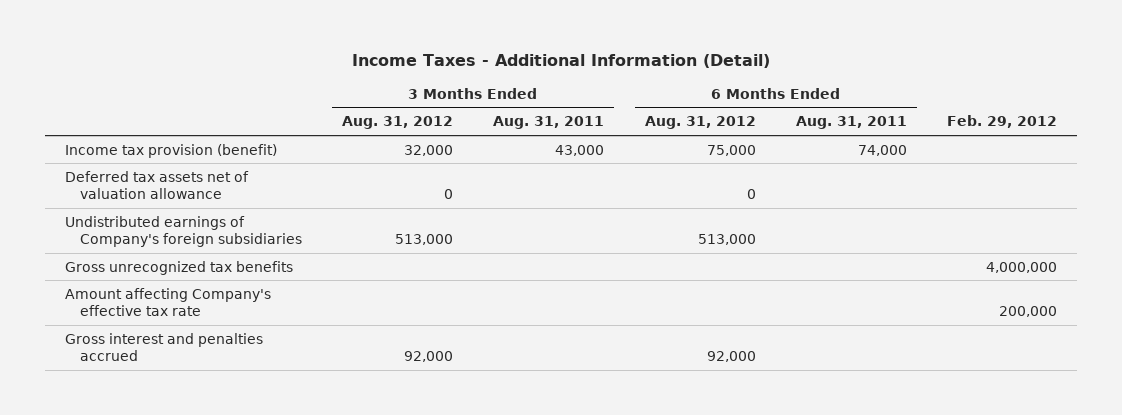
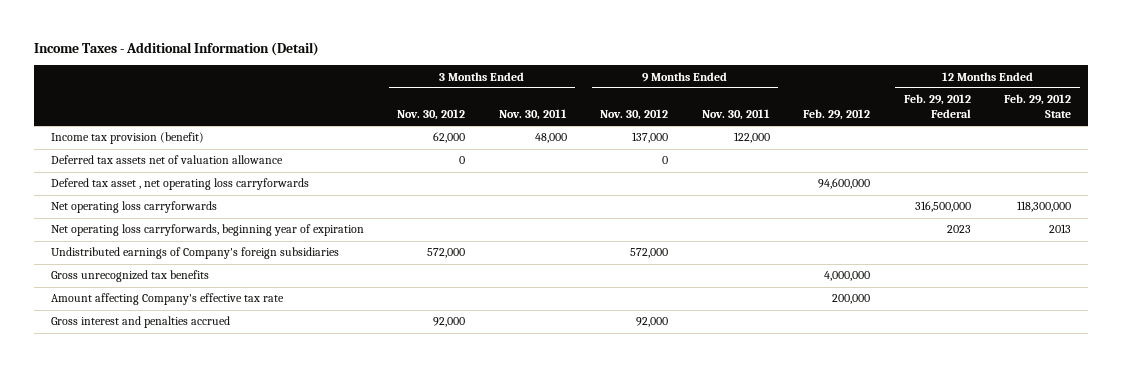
- | 3 Months Ended Aug. 31, 2012 | 3 Months Ended Aug. 31, 2011 | 6 Months Ended Aug. 31, 2012 | 6 Months Ended Aug. 31, 2011 | Feb. 29, 2012
+ | 3 Months Ended Nov. 30, 2012 | 3 Months Ended Nov. 30, 2011 | 9 Months Ended Nov. 30, 2012 | 9 Months Ended Nov. 30, 2011 | Feb. 29, 2012 | 12 Months Ended Feb. 29, 2012 Federal | 12 Months Ended Feb. 29, 2012 State
+ Defered tax asset , net operating loss carryforwards | | | | | 94,600,000 | |
+ Net operating loss carryforwards | | | | | | 316,500,000 | 118,300,000
+ Net operating loss carryforwards, beginning year of expiration | | | | | | 2023 | 2013

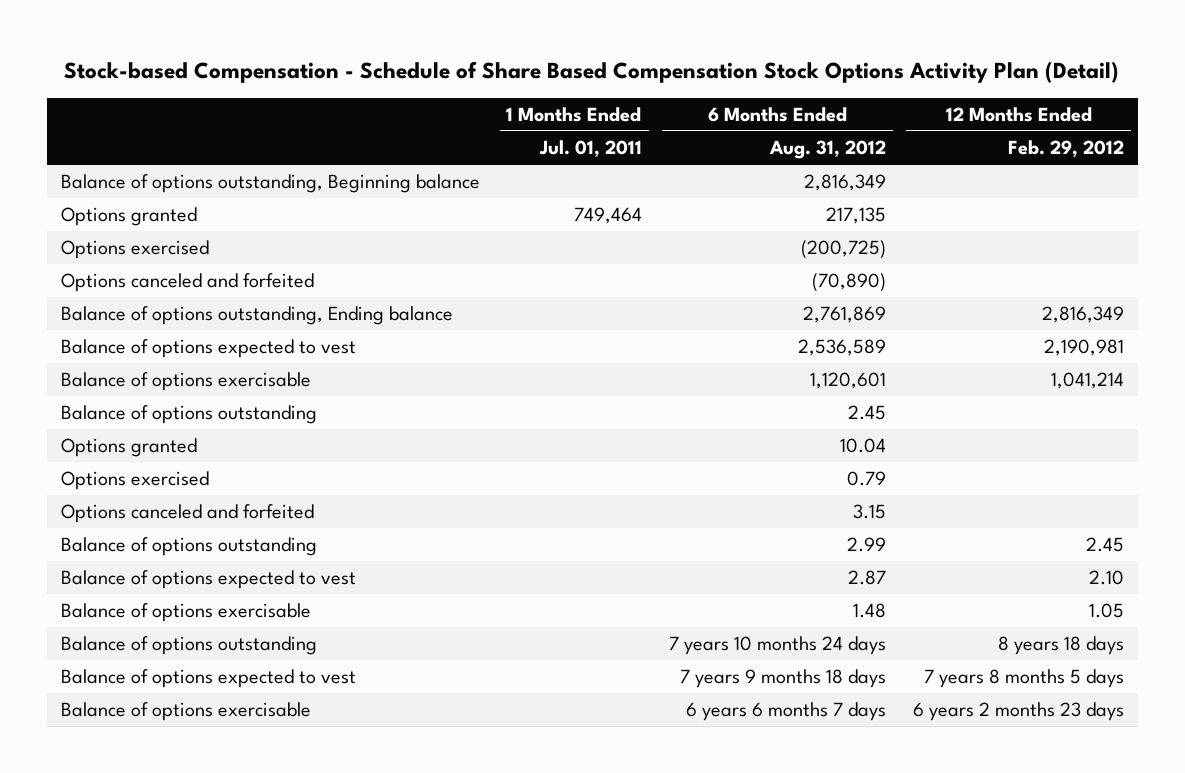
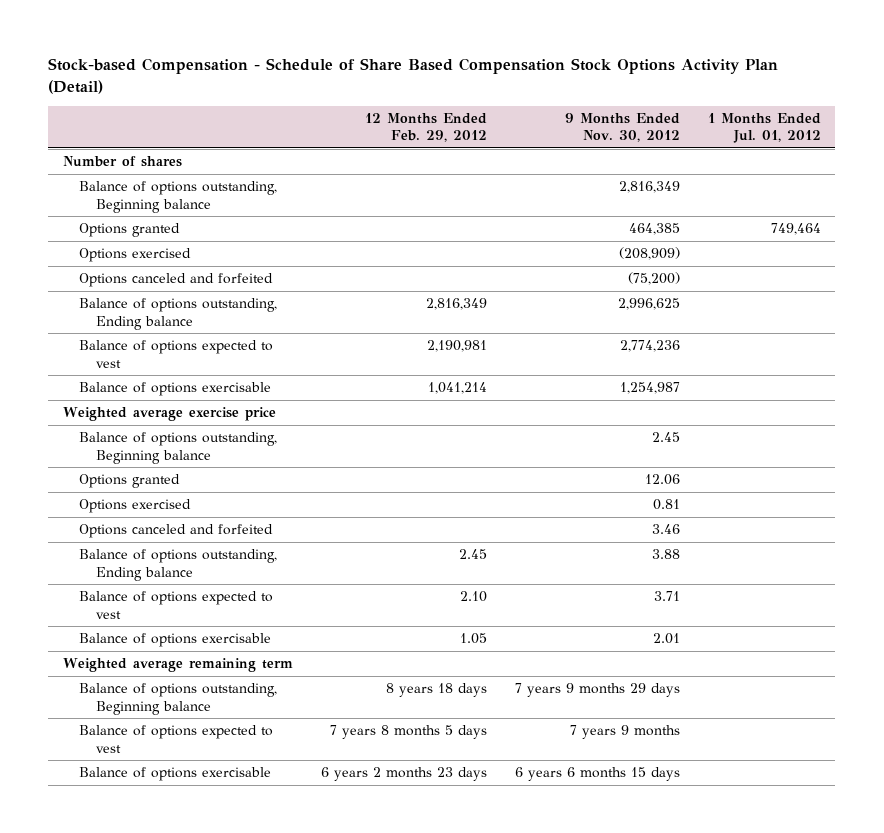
- | 1 Months Ended Jul. 01, 2011 | 6 Months Ended Aug. 31, 2012 | 12 Months Ended Feb. 29, 2012
+ | 12 Months Ended Feb. 29, 2012 | 9 Months Ended Nov. 30, 2012 | 1 Months Ended Jul. 01, 2012
+ Number of shares
- Balance of options outstanding | | 2.45 |
+ Weighted average exercise price
+ Balance of options outstanding, Beginning balance | | 2.45 |
- Balance of options outstanding | | 2.99 | 2.45
+ Balance of options outstanding, Ending balance | 2.45 | 3.88 |
- Balance of options outstanding | | 7 years 10 months 24 days | 8 years 18 days
+ Weighted average remaining term
+ Balance of options outstanding, Beginning balance | 8 years 18 days | 7 years 9 months 29 days |

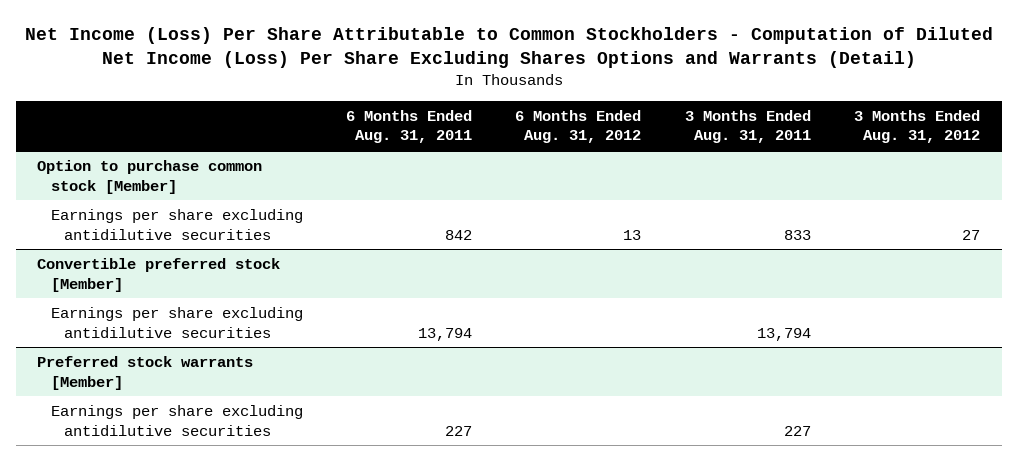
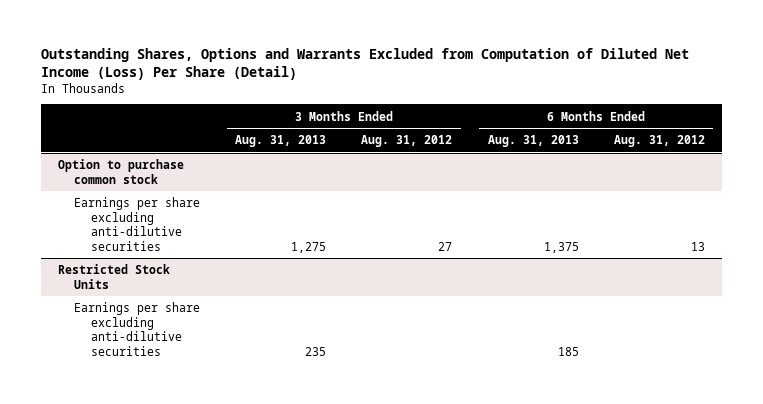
- Net Income (Loss) Per Share Attributable to Common Stockholders - Computation of Diluted Net Income (Loss) Per Share Excluding Shares Options and Warrants (Detail)
+ Outstanding Shares, Options and Warrants Excluded from Computation of Diluted Net Income (Loss) Per Share (Detail)
- | 6 Months Ended Aug. 31, 2011 | 6 Months Ended Aug. 31, 2012 | 3 Months Ended Aug. 31, 2011 | 3 Months Ended Aug. 31, 2012
+ | 3 Months Ended Aug. 31, 2013 | 3 Months Ended Aug. 31, 2012 | 6 Months Ended Aug. 31, 2013 | 6 Months Ended Aug. 31, 2012
- Option to purchase common stock [Member]
- Earnings per share excluding antidilutive securities | 842 | 13 | 833 | 27
- Convertible preferred stock [Member]
- Earnings per share excluding antidilutive securities | 13,794 | | 13,794 |
- Preferred stock warrants [Member]
- Earnings per share excluding antidilutive securities | 227 | | 227 |
+ Option to purchase common stock
+ Earnings per share excluding anti-dilutive securities | 1,275 | 27 | 1,375 | 13
+ Restricted Stock Units
+ Earnings per share excluding anti-dilutive securities | 235 | | 185 |

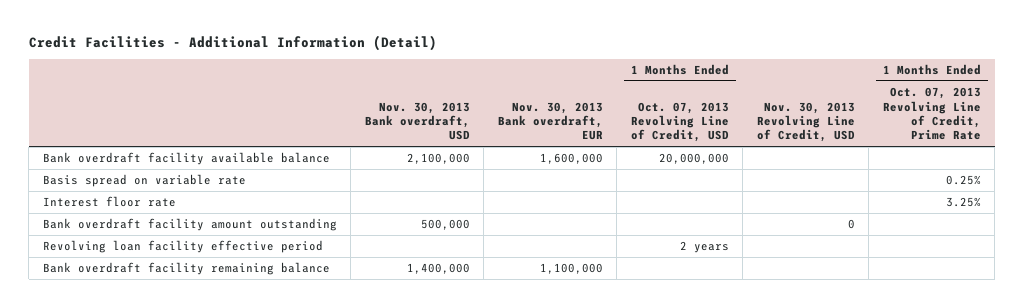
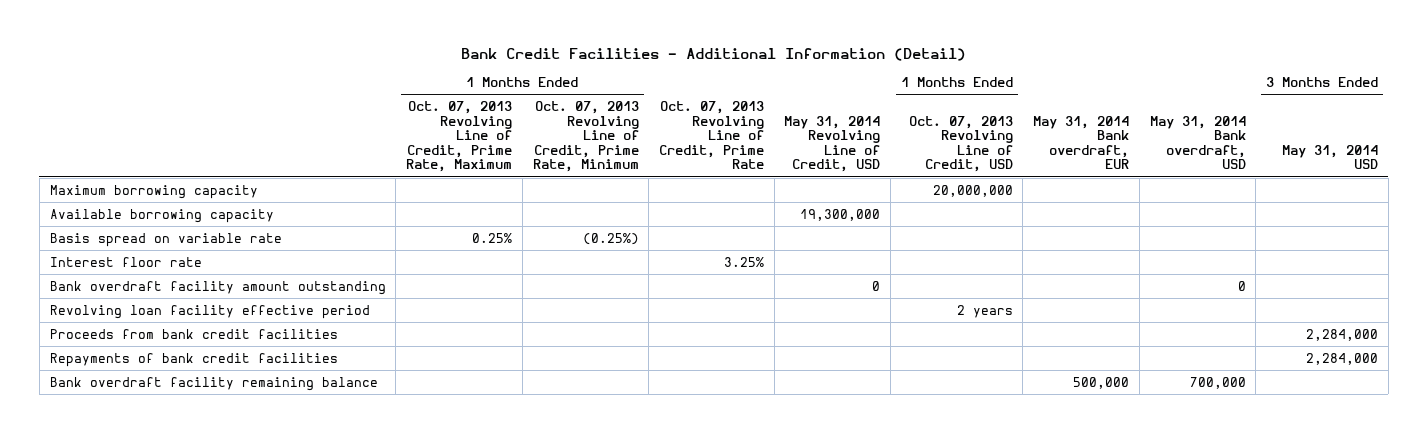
- Credit Facilities - Additional Information (Detail)
+ Bank Credit Facilities - Additional Information (Detail)
- | Nov. 30, 2013 Bank overdraft, USD | Nov. 30, 2013 Bank overdraft, EUR | 1 Months Ended Oct. 07, 2013 Revolving Line of Credit, USD | Nov. 30, 2013 Revolving Line of Credit, USD | 1 Months Ended Oct. 07, 2013 Revolving Line of Credit, Prime Rate
+ | 1 Months Ended Oct. 07, 2013 Revolving Line of Credit, Prime Rate, Maximum | 1 Months Ended Oct. 07, 2013 Revolving Line of Credit, Prime Rate, Minimum | Oct. 07, 2013 Revolving Line of Credit, Prime Rate | May 31, 2014 Revolving Line of Credit, USD | 1 Months Ended Oct. 07, 2013 Revolving Line of Credit, USD | May 31, 2014 Bank overdraft, EUR | May 31, 2014 Bank overdraft, USD | 3 Months Ended May 31, 2014 USD
- Bank overdraft facility available balance | 2,100,000 | 1,600,000 | 20,000,000 | |
+ Maximum borrowing capacity | | | | | 20,000,000 | | |
+ Available borrowing capacity | | | | 19,300,000 | | | |
+ Proceeds from bank credit facilities | | | | | | | | 2,284,000
+ Repayments of bank credit facilities | | | | | | | | 2,284,000

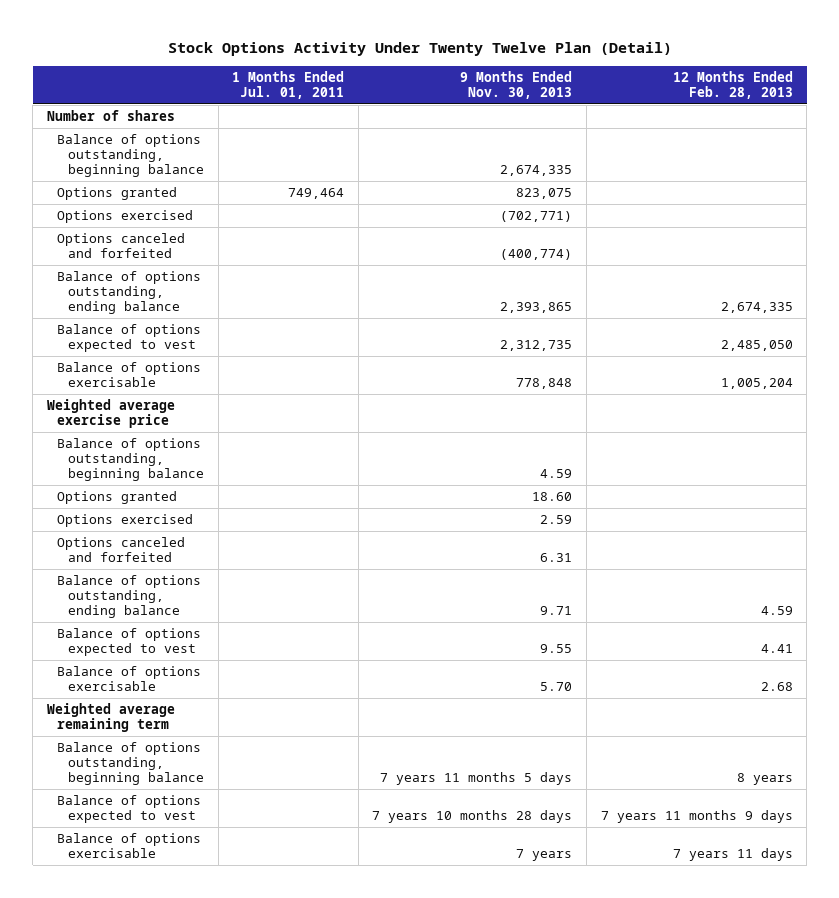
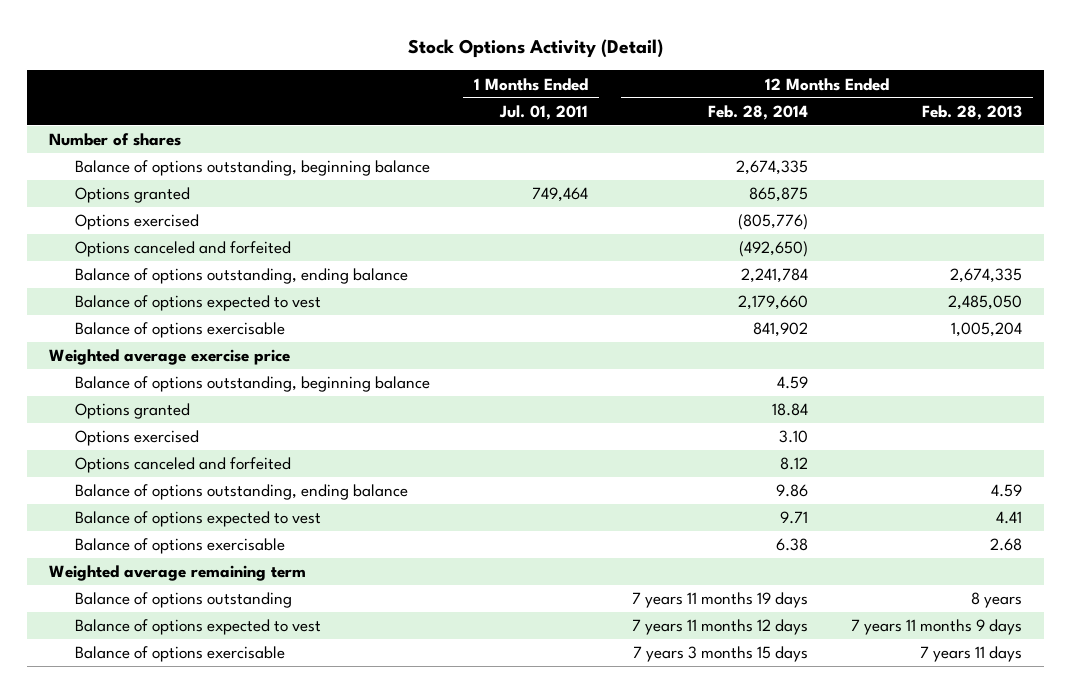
- Stock Options Activity Under Twenty Twelve Plan (Detail)
+ Stock Options Activity (Detail)
- | 1 Months Ended Jul. 01, 2011 | 9 Months Ended Nov. 30, 2013 | 12 Months Ended Feb. 28, 2013
+ | 1 Months Ended Jul. 01, 2011 | 12 Months Ended Feb. 28, 2014 | 12 Months Ended Feb. 28, 2013
- Balance of options outstanding, beginning balance | | 7 years 11 months 5 days | 8 years
+ Balance of options outstanding | | 7 years 11 months 19 days | 8 years

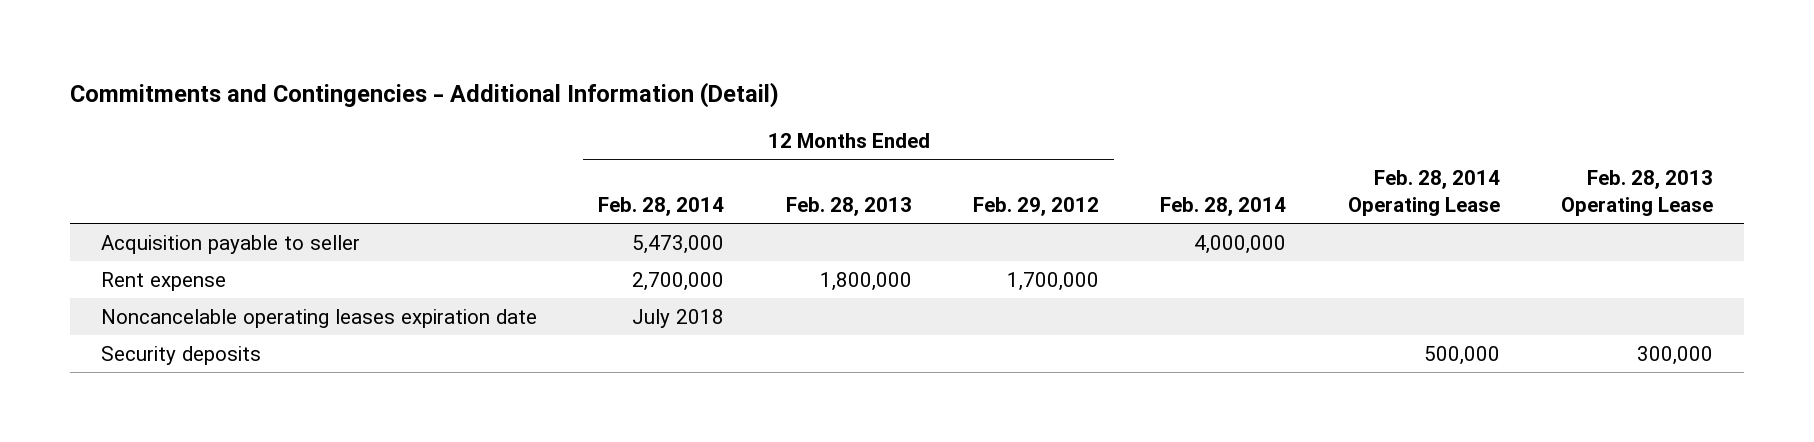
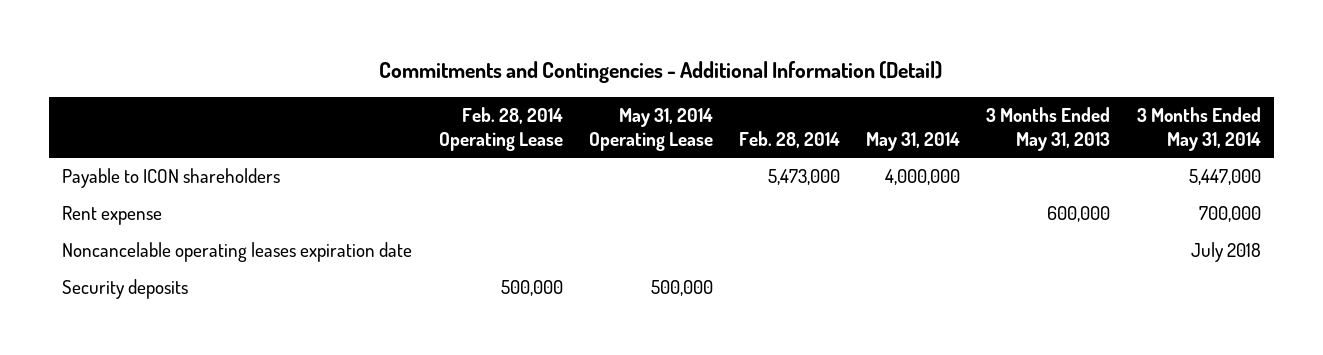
- | 12 Months Ended Feb. 28, 2014 | 12 Months Ended Feb. 28, 2013 | 12 Months Ended Feb. 29, 2012 | Feb. 28, 2014 | Feb. 28, 2014 Operating Lease | Feb. 28, 2013 Operating Lease
+ | Feb. 28, 2014 Operating Lease | May 31, 2014 Operating Lease | Feb. 28, 2014 | May 31, 2014 | 3 Months Ended May 31, 2013 | 3 Months Ended May 31, 2014
- Acquisition payable to seller | 5,473,000 | | | 4,000,000 | |
+ Payable to ICON shareholders | | | 5,473,000 | 4,000,000 | | 5,447,000

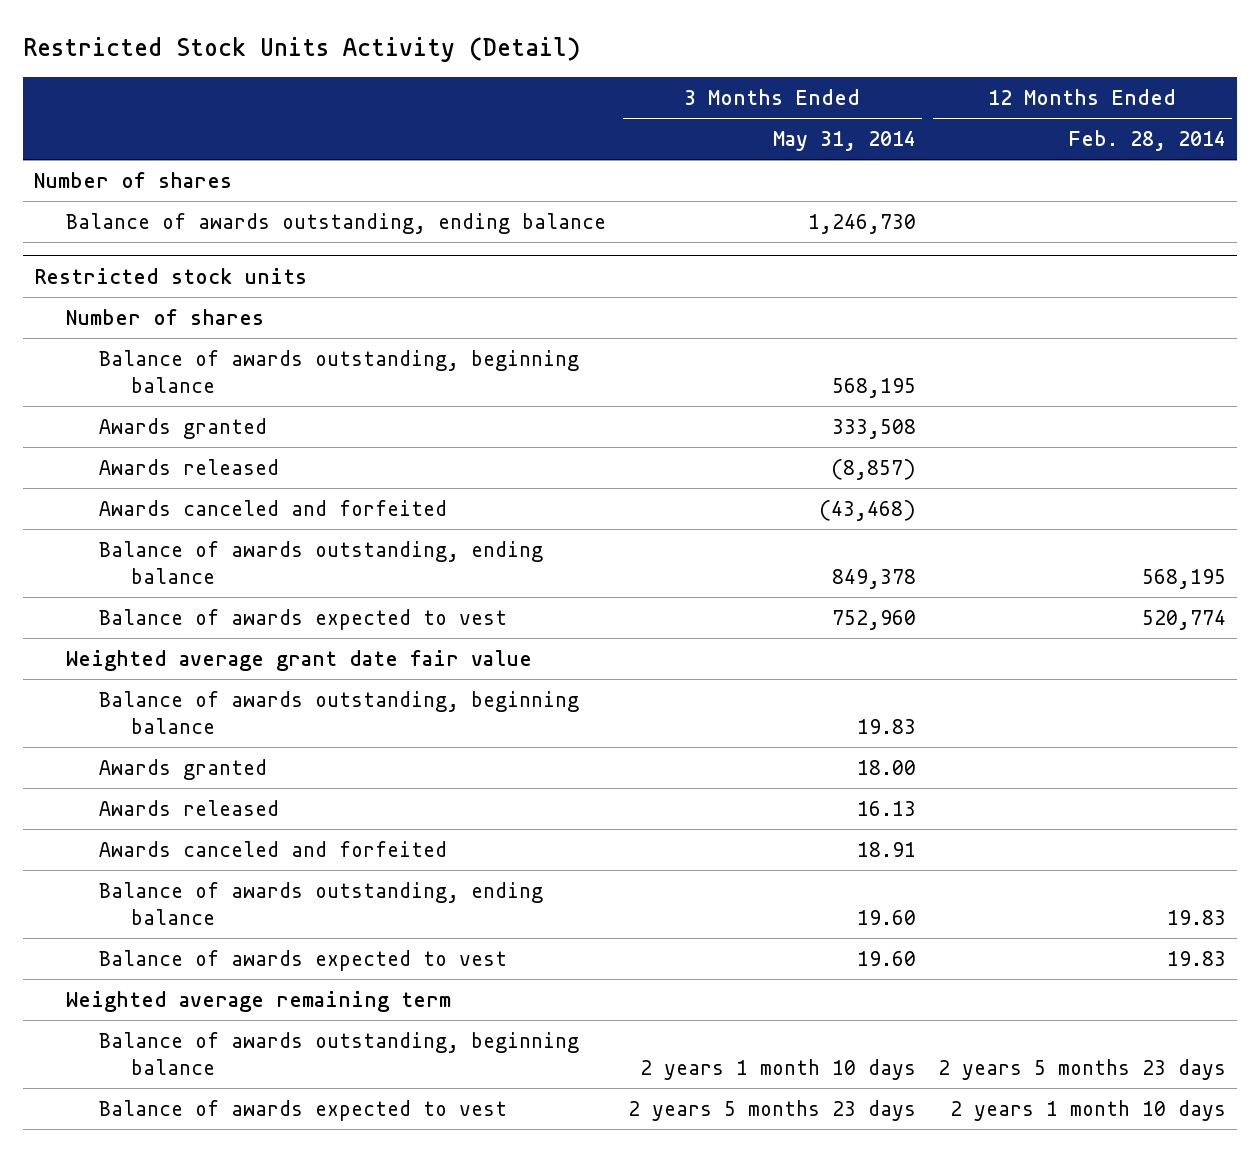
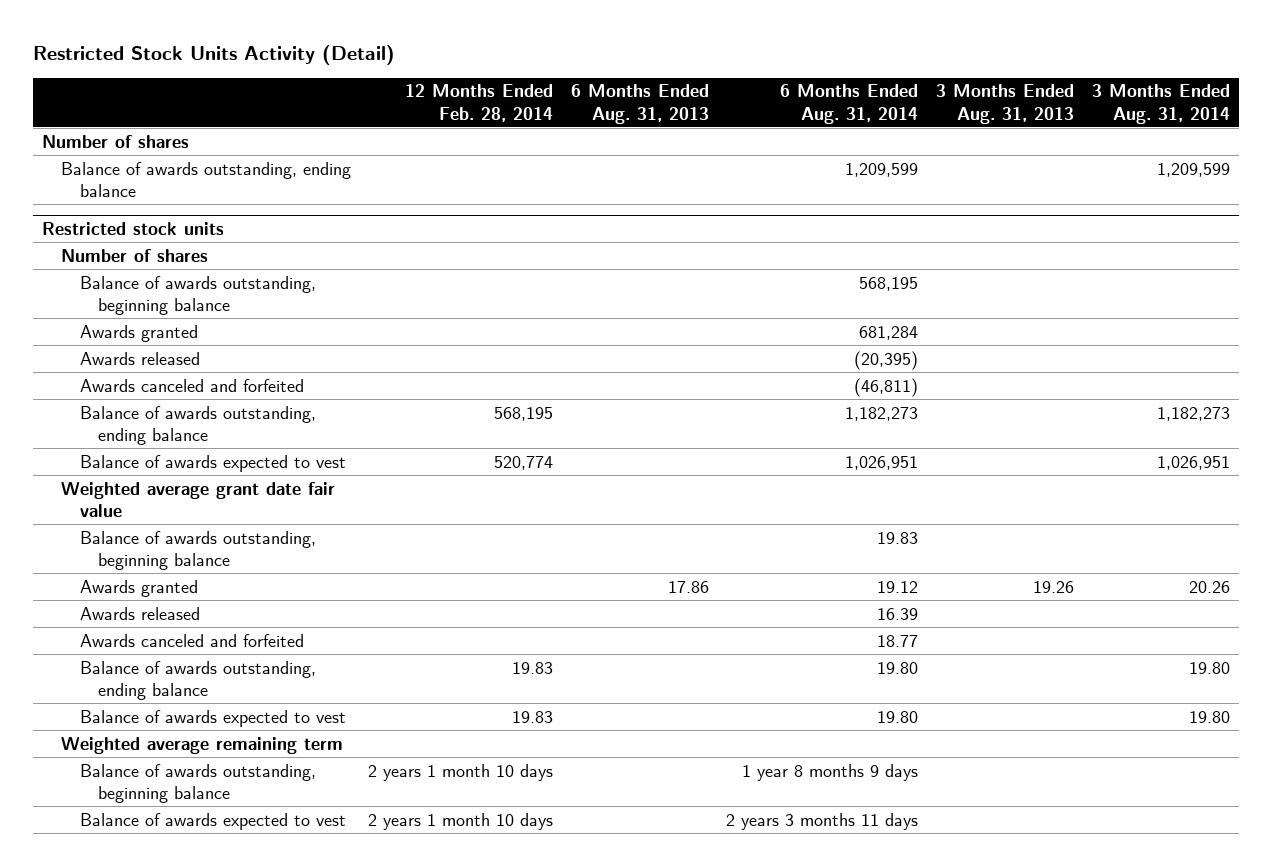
- | 3 Months Ended May 31, 2014 | 12 Months Ended Feb. 28, 2014
+ | 12 Months Ended Feb. 28, 2014 | 6 Months Ended Aug. 31, 2013 | 6 Months Ended Aug. 31, 2014 | 3 Months Ended Aug. 31, 2013 | 3 Months Ended Aug. 31, 2014
@ Restricted stock units
- Balance of awards outstanding, beginning balance | 2 years 1 month 10 days | 2 years 5 months 23 days
+ Balance of awards outstanding, beginning balance | 2 years 1 month 10 days | | 1 year 8 months 9 days | |

